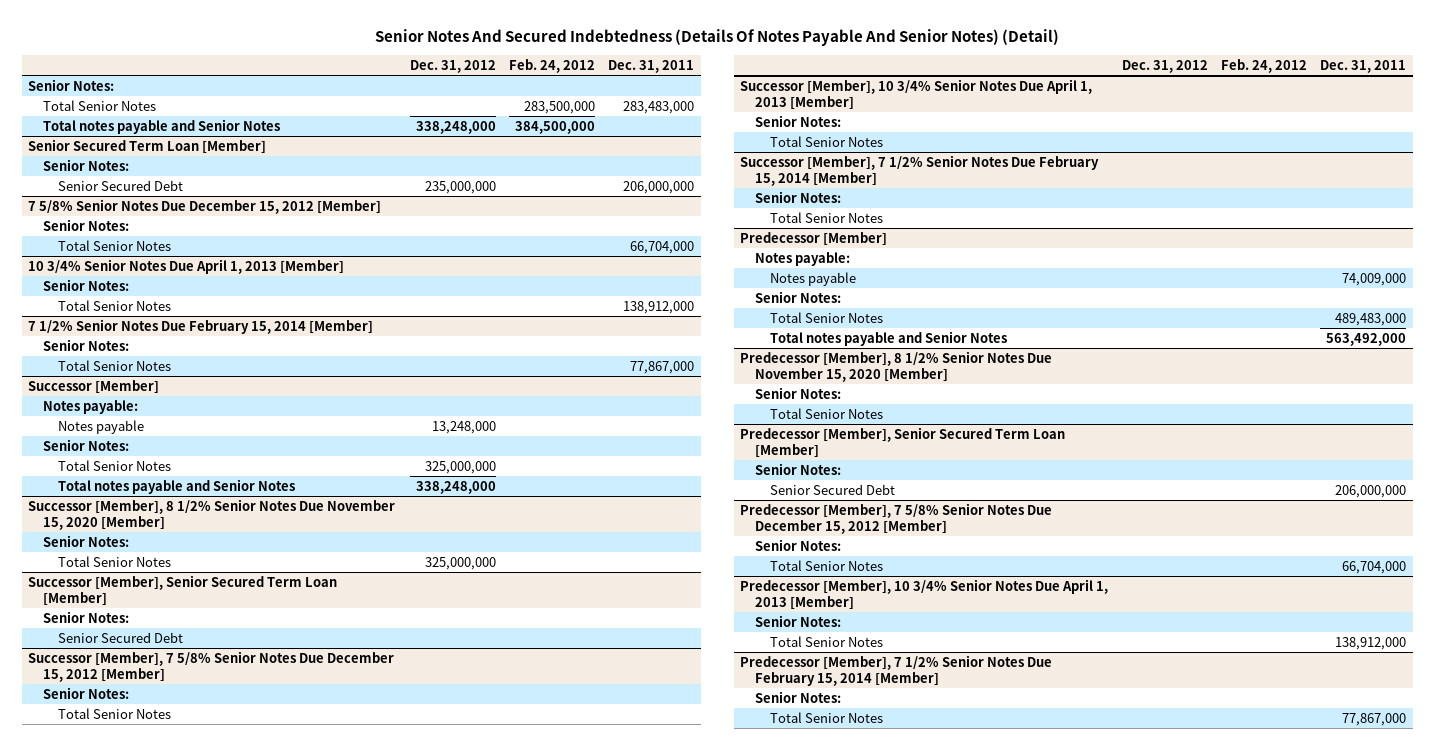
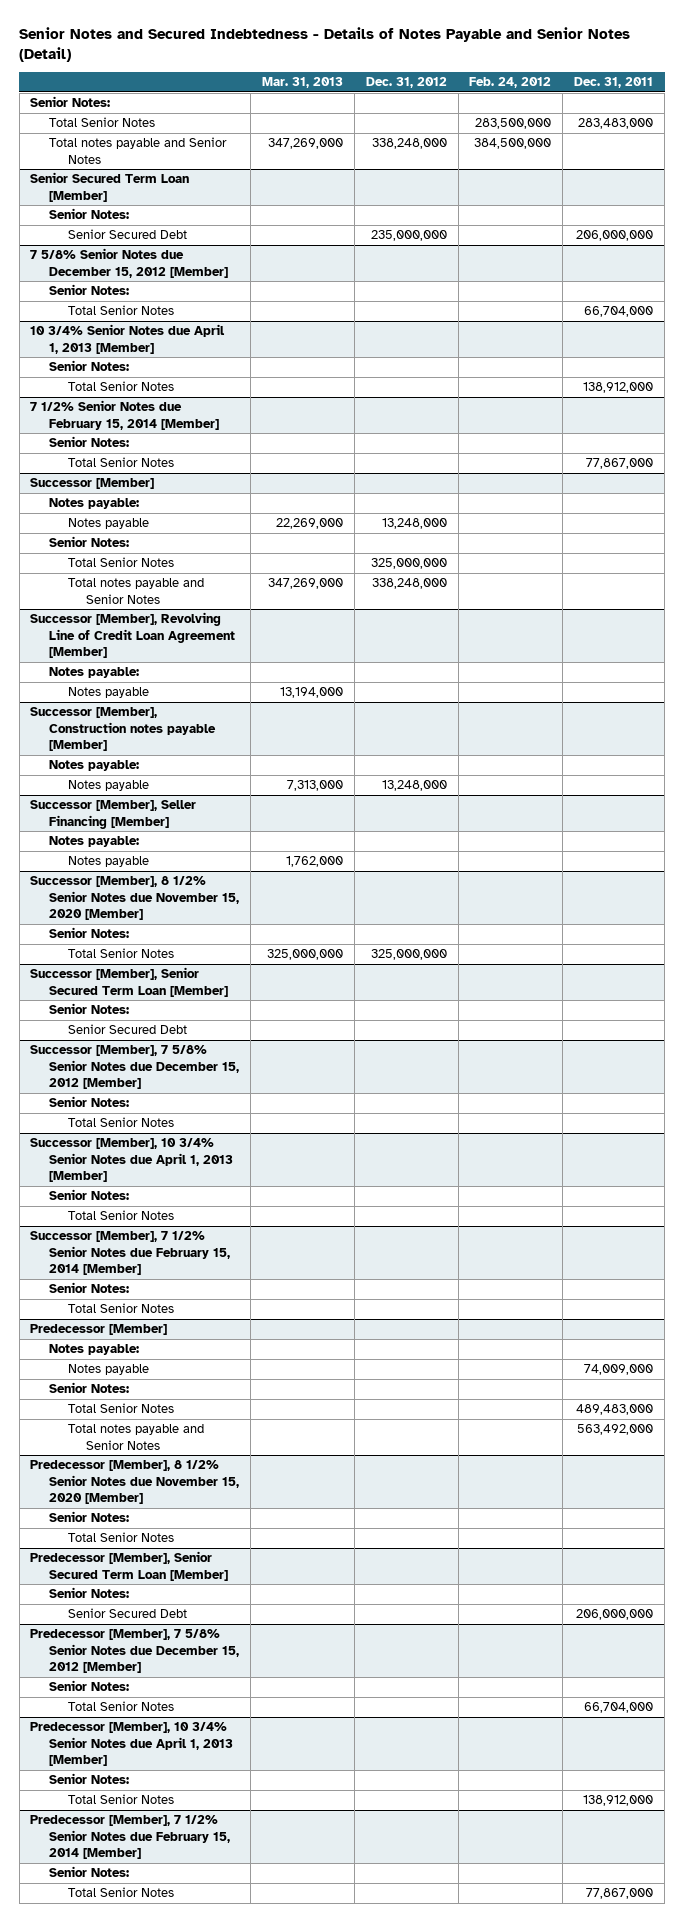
- Senior Notes And Secured Indebtedness (Details Of Notes Payable And Senior Notes) (Detail)
+ Senior Notes and Secured Indebtedness - Details of Notes Payable and Senior Notes (Detail)
- | Dec. 31, 2012 | Feb. 24, 2012 | Dec. 31, 2011
+ | Mar. 31, 2013 | Dec. 31, 2012 | Feb. 24, 2012 | Dec. 31, 2011
- 7 5/8% Senior Notes Due December 15, 2012 [Member]
+ 7 5/8% Senior Notes due December 15, 2012 [Member]
- 10 3/4% Senior Notes Due April 1, 2013 [Member]
+ 10 3/4% Senior Notes due April 1, 2013 [Member]
- 7 1/2% Senior Notes Due February 15, 2014 [Member]
+ 7 1/2% Senior Notes due February 15, 2014 [Member]
- Successor [Member], 8 1/2% Senior Notes Due November 15, 2020 [Member]
+ Successor [Member], Revolving Line of Credit Loan Agreement [Member]
+ Notes payable:
+ Notes payable | 13,194,000 | | |
+ Successor [Member], Construction notes payable [Member]
+ Notes payable:
+ Notes payable | 7,313,000 | 13,248,000 | |
+ Successor [Member], Seller Financing [Member]
+ Notes payable:
+ Notes payable | 1,762,000 | | |
+ Successor [Member], 8 1/2% Senior Notes due November 15, 2020 [Member]
- Successor [Member], 7 5/8% Senior Notes Due December 15, 2012 [Member]
+ Successor [Member], 7 5/8% Senior Notes due December 15, 2012 [Member]
- Successor [Member], 10 3/4% Senior Notes Due April 1, 2013 [Member]
+ Successor [Member], 10 3/4% Senior Notes due April 1, 2013 [Member]
- Successor [Member], 7 1/2% Senior Notes Due February 15, 2014 [Member]
+ Successor [Member], 7 1/2% Senior Notes due February 15, 2014 [Member]
- Predecessor [Member], 8 1/2% Senior Notes Due November 15, 2020 [Member]
+ Predecessor [Member], 8 1/2% Senior Notes due November 15, 2020 [Member]
- Predecessor [Member], 7 5/8% Senior Notes Due December 15, 2012 [Member]
+ Predecessor [Member], 7 5/8% Senior Notes due December 15, 2012 [Member]
- Predecessor [Member], 10 3/4% Senior Notes Due April 1, 2013 [Member]
+ Predecessor [Member], 10 3/4% Senior Notes due April 1, 2013 [Member]
- Predecessor [Member], 7 1/2% Senior Notes Due February 15, 2014 [Member]
+ Predecessor [Member], 7 1/2% Senior Notes due February 15, 2014 [Member]

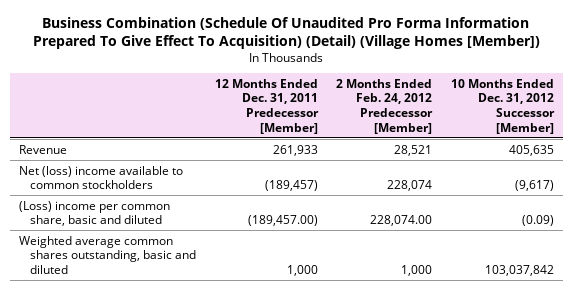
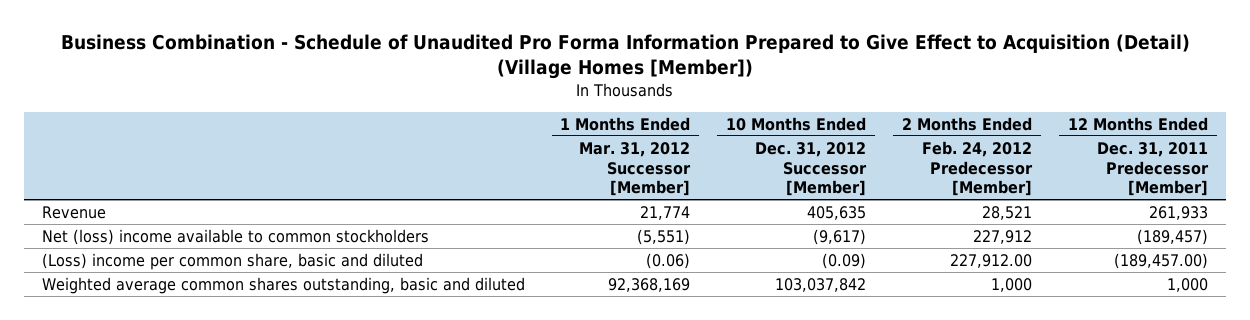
- Business Combination (Schedule Of Unaudited Pro Forma Information Prepared To Give Effect To Acquisition) (Detail) (Village Homes [Member])
+ Business Combination - Schedule of Unaudited Pro Forma Information Prepared to Give Effect to Acquisition (Detail) (Village Homes [Member])
- | 12 Months Ended Dec. 31, 2011 Predecessor [Member] | 2 Months Ended Feb. 24, 2012 Predecessor [Member] | 10 Months Ended Dec. 31, 2012 Successor [Member]
+ | 1 Months Ended Mar. 31, 2012 Successor [Member] | 10 Months Ended Dec. 31, 2012 Successor [Member] | 2 Months Ended Feb. 24, 2012 Predecessor [Member] | 12 Months Ended Dec. 31, 2011 Predecessor [Member]
- Net (loss) income available to common stockholders | (189,457) | 228,074 | (9,617)
- (Loss) income per common share, basic and diluted | (189,457.00) | 228,074.00 | (0.09)
+ Net (loss) income available to common stockholders | (5,551) | (9,617) | 227,912 | (189,457)
+ (Loss) income per common share, basic and diluted | (0.06) | (0.09) | 227,912.00 | (189,457.00)

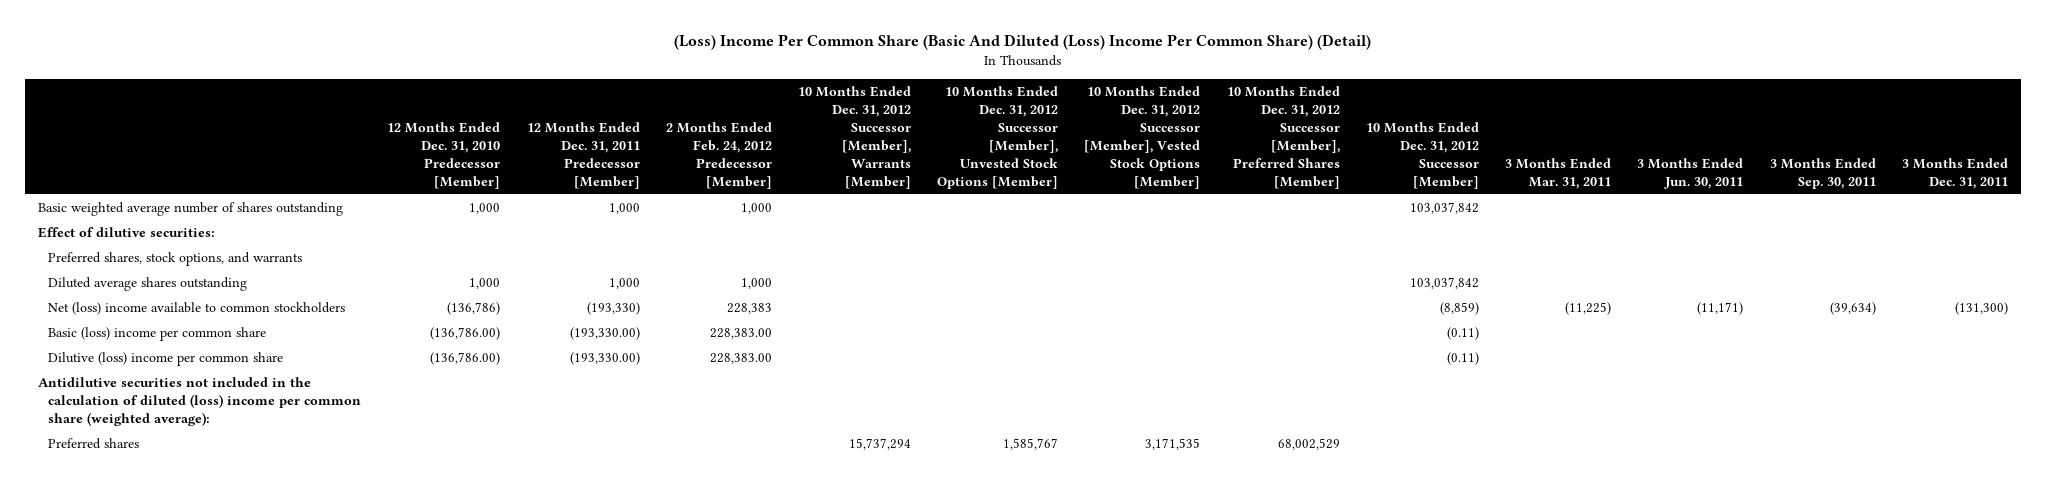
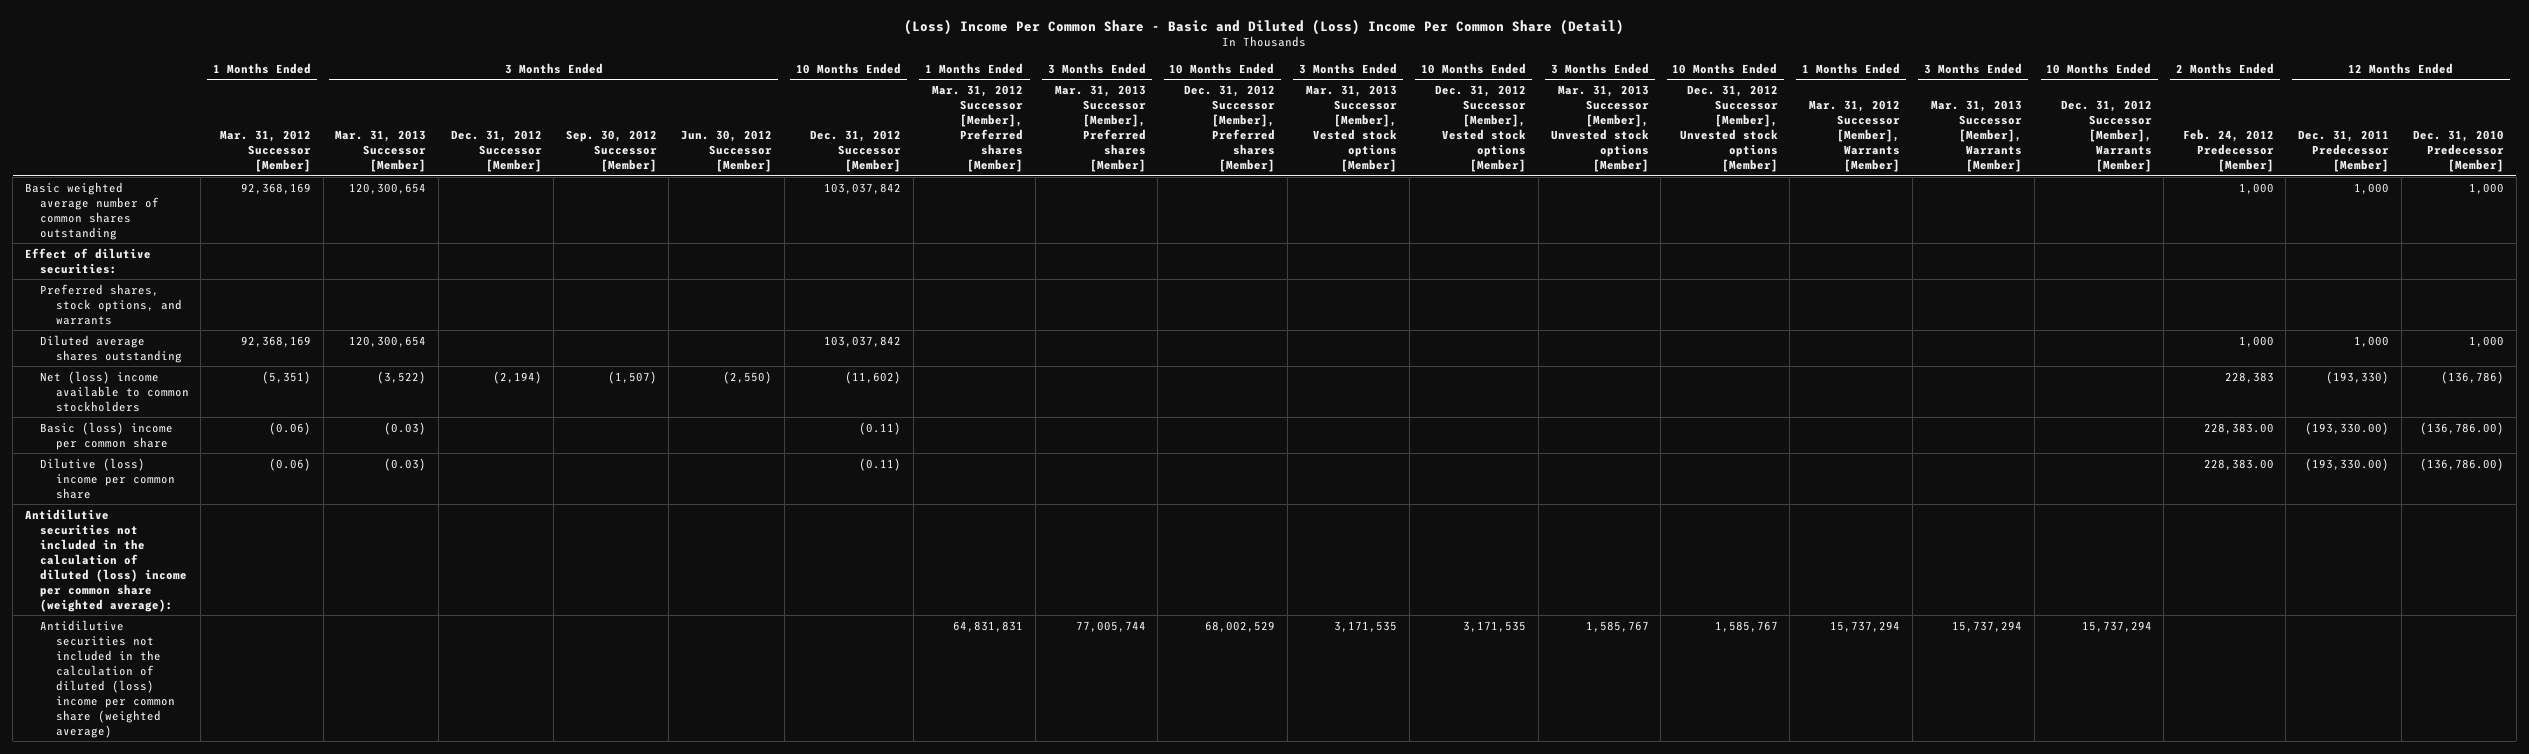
- (Loss) Income Per Common Share (Basic And Diluted (Loss) Income Per Common Share) (Detail)
+ (Loss) Income Per Common Share - Basic and Diluted (Loss) Income Per Common Share (Detail)
- | 12 Months Ended Dec. 31, 2010 Predecessor [Member] | 12 Months Ended Dec. 31, 2011 Predecessor [Member] | 2 Months Ended Feb. 24, 2012 Predecessor [Member] | 10 Months Ended Dec. 31, 2012 Successor [Member], Warrants [Member] | 10 Months Ended Dec. 31, 2012 Successor [Member], Unvested Stock Options [Member] | 10 Months Ended Dec. 31, 2012 Successor [Member], Vested Stock Options [Member] | 10 Months Ended Dec. 31, 2012 Successor [Member], Preferred Shares [Member] | 10 Months Ended Dec. 31, 2012 Successor [Member] | 3 Months Ended Mar. 31, 2011 | 3 Months Ended Jun. 30, 2011 | 3 Months Ended Sep. 30, 2011 | 3 Months Ended Dec. 31, 2011
+ | 1 Months Ended Mar. 31, 2012 Successor [Member] | 3 Months Ended Mar. 31, 2013 Successor [Member] | 3 Months Ended Dec. 31, 2012 Successor [Member] | 3 Months Ended Sep. 30, 2012 Successor [Member] | 3 Months Ended Jun. 30, 2012 Successor [Member] | 10 Months Ended Dec. 31, 2012 Successor [Member] | 1 Months Ended Mar. 31, 2012 Successor [Member], Preferred shares [Member] | 3 Months Ended Mar. 31, 2013 Successor [Member], Preferred shares [Member] | 10 Months Ended Dec. 31, 2012 Successor [Member], Preferred shares [Member] | 3 Months Ended Mar. 31, 2013 Successor [Member], Vested stock options [Member] | 10 Months Ended Dec. 31, 2012 Successor [Member], Vested stock options [Member] | 3 Months Ended Mar. 31, 2013 Successor [Member], Unvested stock options [Member] | 10 Months Ended Dec. 31, 2012 Successor [Member], Unvested stock options [Member] | 1 Months Ended Mar. 31, 2012 Successor [Member], Warrants [Member] | 3 Months Ended Mar. 31, 2013 Successor [Member], Warrants [Member] | 10 Months Ended Dec. 31, 2012 Successor [Member], Warrants [Member] | 2 Months Ended Feb. 24, 2012 Predecessor [Member] | 12 Months Ended Dec. 31, 2011 Predecessor [Member] | 12 Months Ended Dec. 31, 2010 Predecessor [Member]
- Basic weighted average number of shares outstanding | 1,000 | 1,000 | 1,000 | | | | | 103,037,842 | | | |
+ Basic weighted average number of common shares outstanding | 92,368,169 | 120,300,654 | | | | 103,037,842 | | | | | | | | | | | 1,000 | 1,000 | 1,000
- Net (loss) income available to common stockholders | (136,786) | (193,330) | 228,383 | | | | | (8,859) | (11,225) | (11,171) | (39,634) | (131,300)
+ Net (loss) income available to common stockholders | (5,351) | (3,522) | (2,194) | (1,507) | (2,550) | (11,602) | | | | | | | | | | | 228,383 | (193,330) | (136,786)
- Preferred shares | | | | 15,737,294 | 1,585,767 | 3,171,535 | 68,002,529 | | | | |
+ Antidilutive securities not included in the calculation of diluted (loss) income per common share (weighted average) | | | | | | | 64,831,831 | 77,005,744 | 68,002,529 | 3,171,535 | 3,171,535 | 1,585,767 | 1,585,767 | 15,737,294 | 15,737,294 | 15,737,294 | | |

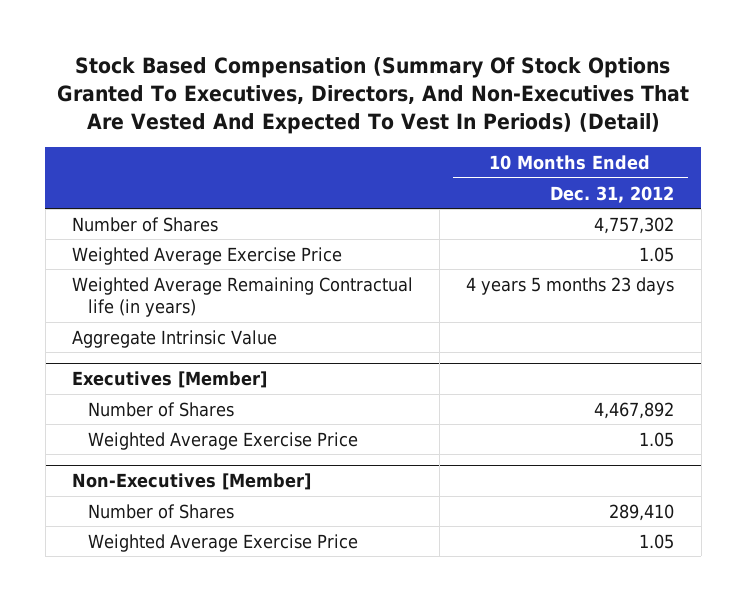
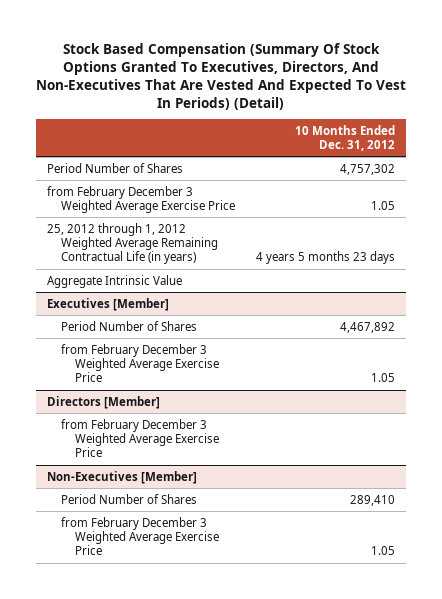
- Number of Shares | 4,757,302
- Weighted Average Exercise Price | 1.05
- Weighted Average Remaining Contractual life (in years) | 4 years 5 months 23 days
+ Period Number of Shares | 4,757,302
+ from February December 3 Weighted Average Exercise Price | 1.05
+ 25, 2012 through 1, 2012 Weighted Average Remaining Contractual Life (in years) | 4 years 5 months 23 days
@ Executives [Member]
- Number of Shares | 4,467,892
- Weighted Average Exercise Price | 1.05
+ Period Number of Shares | 4,467,892
+ from February December 3 Weighted Average Exercise Price | 1.05
+ Directors [Member]
+ from February December 3 Weighted Average Exercise Price
@ Non-Executives [Member]
- Number of Shares | 289,410
- Weighted Average Exercise Price | 1.05
+ Period Number of Shares | 289,410
+ from February December 3 Weighted Average Exercise Price | 1.05

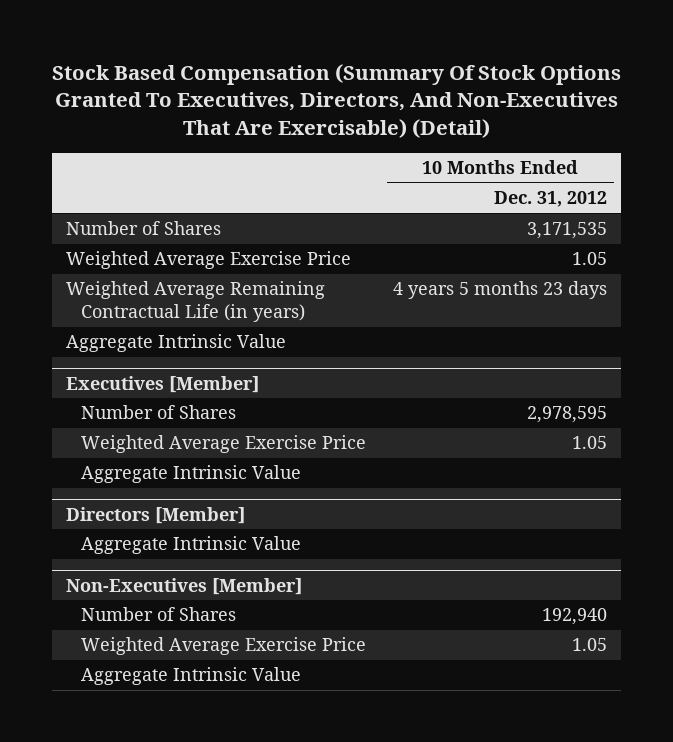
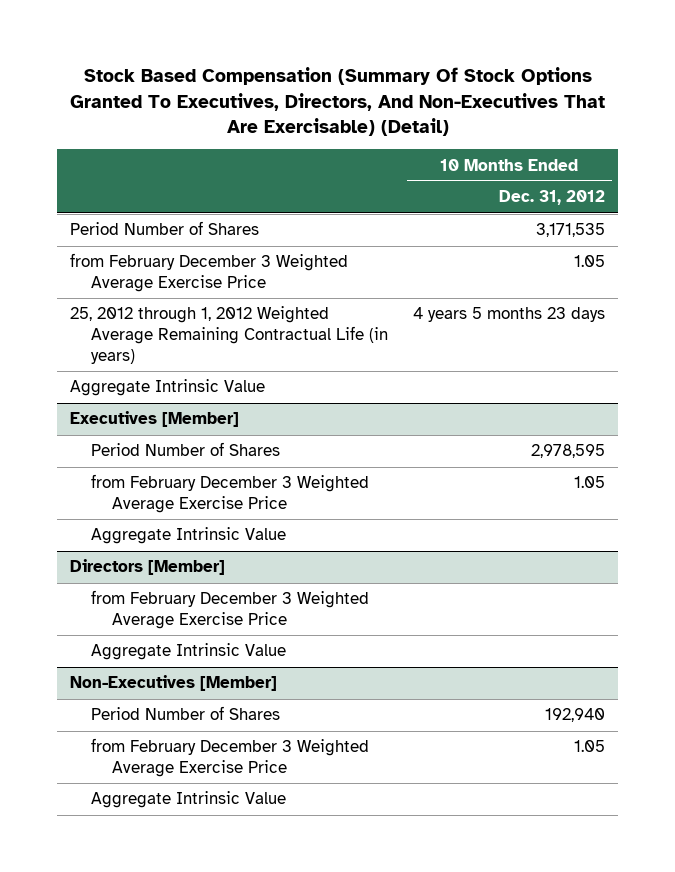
- Number of Shares | 3,171,535
- Weighted Average Exercise Price | 1.05
- Weighted Average Remaining Contractual Life (in years) | 4 years 5 months 23 days
+ Period Number of Shares | 3,171,535
+ from February December 3 Weighted Average Exercise Price | 1.05
+ 25, 2012 through 1, 2012 Weighted Average Remaining Contractual Life (in years) | 4 years 5 months 23 days
@ Executives [Member]
- Number of Shares | 2,978,595
- Weighted Average Exercise Price | 1.05
+ Period Number of Shares | 2,978,595
+ from February December 3 Weighted Average Exercise Price | 1.05
@ Directors [Member]
+ from February December 3 Weighted Average Exercise Price
@ Non-Executives [Member]
- Number of Shares | 192,940
- Weighted Average Exercise Price | 1.05
+ Period Number of Shares | 192,940
+ from February December 3 Weighted Average Exercise Price | 1.05

